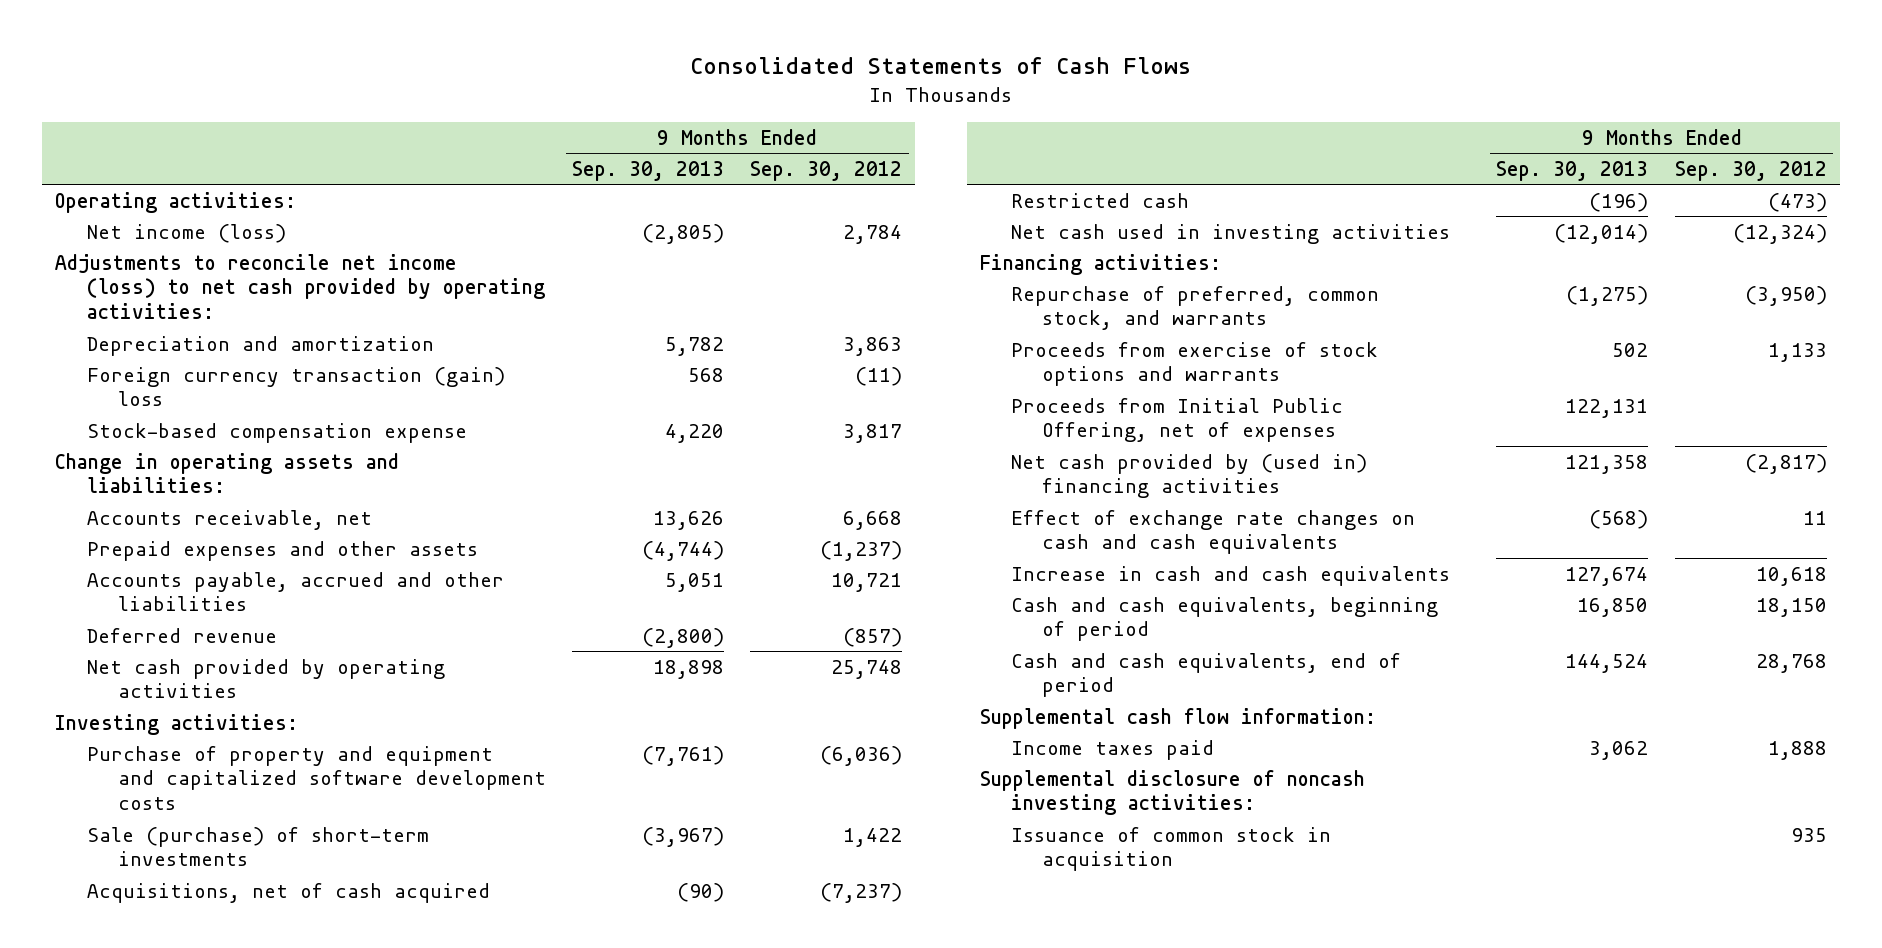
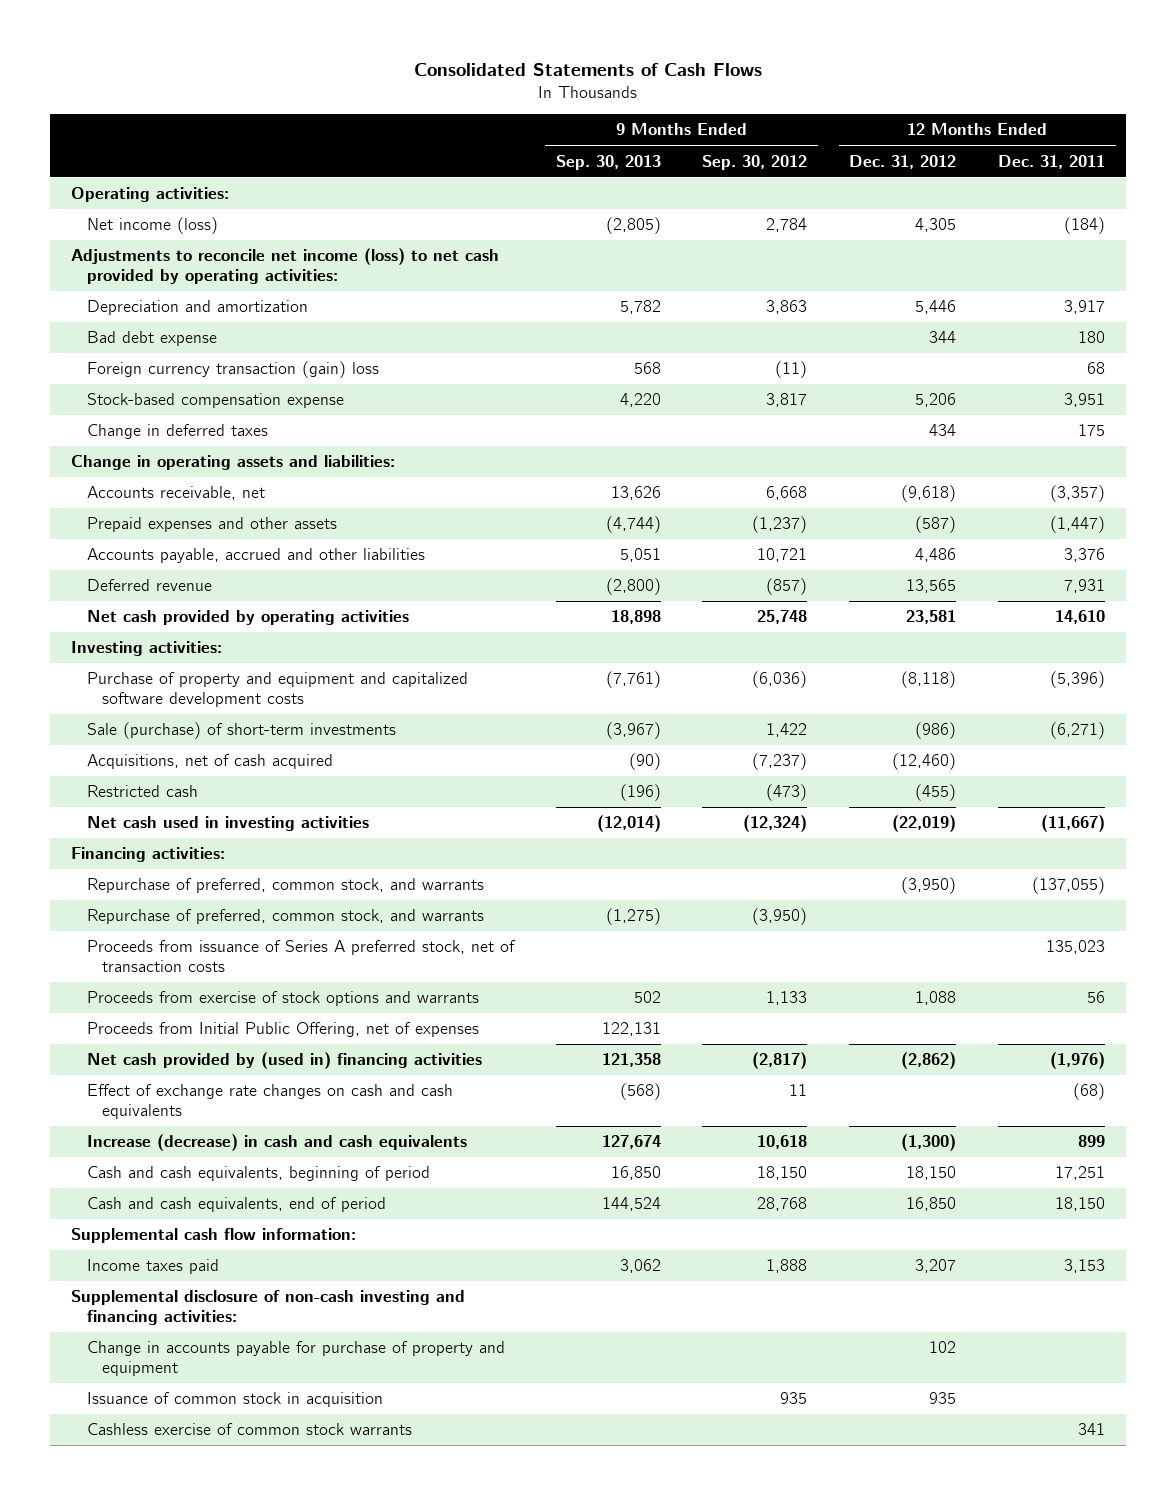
- | 9 Months Ended Sep. 30, 2013 | 9 Months Ended Sep. 30, 2012
+ | 9 Months Ended Sep. 30, 2013 | 9 Months Ended Sep. 30, 2012 | 12 Months Ended Dec. 31, 2012 | 12 Months Ended Dec. 31, 2011
+ Bad debt expense | | | 344 | 180
+ Change in deferred taxes | | | 434 | 175
+ Repurchase of preferred, common stock, and warrants | | | (3,950) | (137,055)
+ Proceeds from issuance of Series A preferred stock, net of transaction costs | | | | 135,023
- Increase in cash and cash equivalents | 127,674 | 10,618
+ Increase (decrease) in cash and cash equivalents | 127,674 | 10,618 | (1,300) | 899
- Supplemental disclosure of noncash investing activities:
+ Supplemental disclosure of non-cash investing and financing activities:
+ Change in accounts payable for purchase of property and equipment | | | 102 |
+ Cashless exercise of common stock warrants | | | | 341

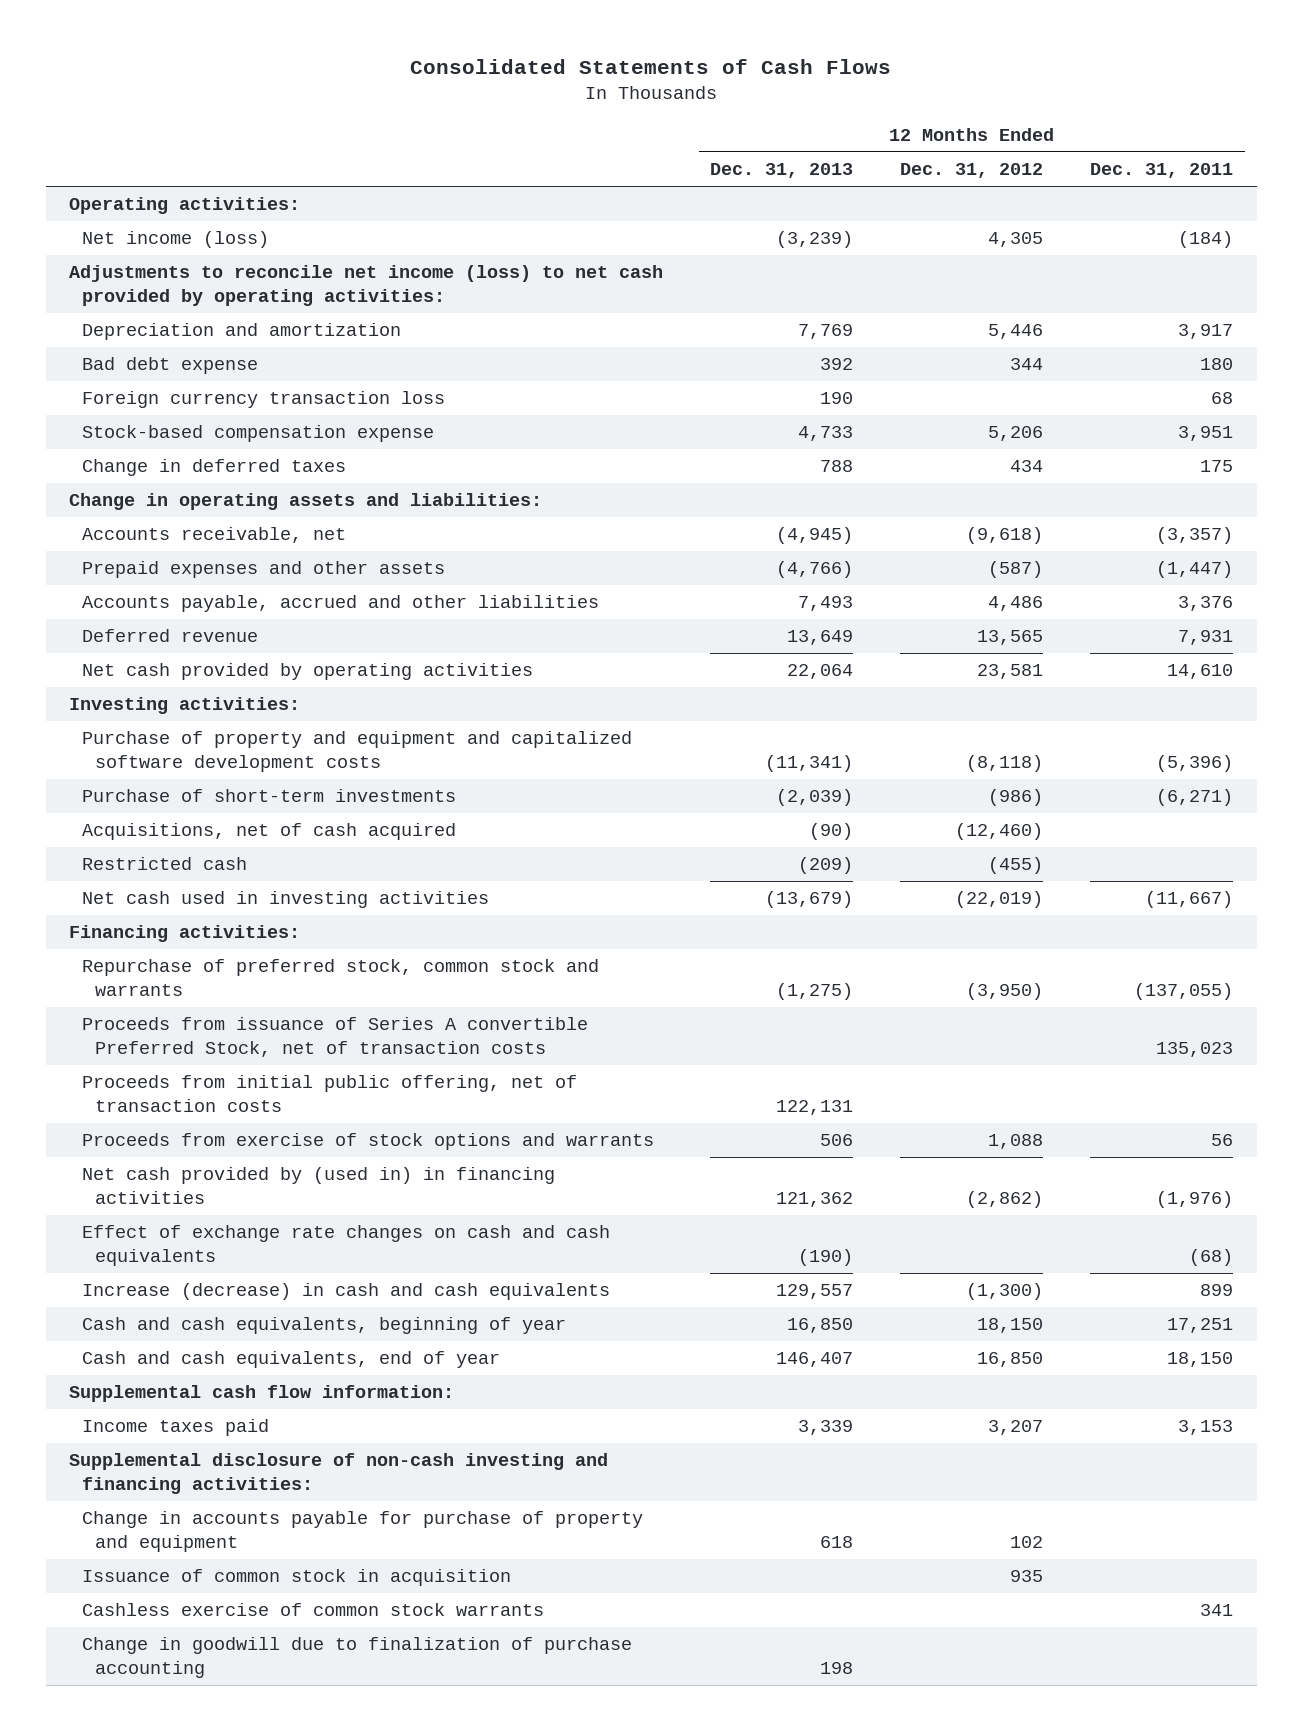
- | 9 Months Ended Sep. 30, 2013 | 9 Months Ended Sep. 30, 2012 | 12 Months Ended Dec. 31, 2012 | 12 Months Ended Dec. 31, 2011
+ | 12 Months Ended Dec. 31, 2013 | 12 Months Ended Dec. 31, 2012 | 12 Months Ended Dec. 31, 2011
- Foreign currency transaction (gain) loss | 568 | (11) | | 68
+ Foreign currency transaction loss | 190 | | 68
- Sale (purchase) of short-term investments | (3,967) | 1,422 | (986) | (6,271)
+ Purchase of short-term investments | (2,039) | (986) | (6,271)
- Repurchase of preferred, common stock, and warrants | | | (3,950) | (137,055)
- Repurchase of preferred, common stock, and warrants | (1,275) | (3,950) | |
- Proceeds from issuance of Series A preferred stock, net of transaction costs | | | | 135,023
+ Repurchase of preferred stock, common stock and warrants | (1,275) | (3,950) | (137,055)
+ Proceeds from issuance of Series A convertible Preferred Stock, net of transaction costs | | | 135,023
+ Proceeds from initial public offering, net of transaction costs | 122,131 | |
- Proceeds from Initial Public Offering, net of expenses | 122,131 | | |
- Net cash provided by (used in) financing activities | 121,358 | (2,817) | (2,862) | (1,976)
+ Net cash provided by (used in) in financing activities | 121,362 | (2,862) | (1,976)
- Cash and cash equivalents, beginning of period | 16,850 | 18,150 | 18,150 | 17,251
- Cash and cash equivalents, end of period | 144,524 | 28,768 | 16,850 | 18,150
+ Cash and cash equivalents, beginning of year | 16,850 | 18,150 | 17,251
+ Cash and cash equivalents, end of year | 146,407 | 16,850 | 18,150
+ Change in goodwill due to finalization of purchase accounting | 198 | |

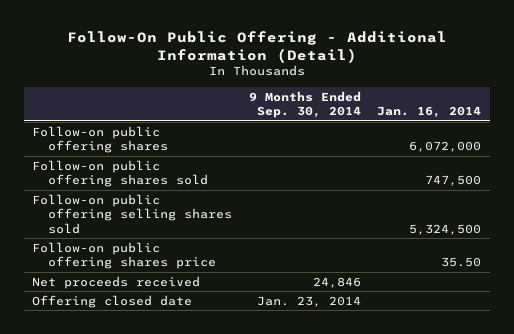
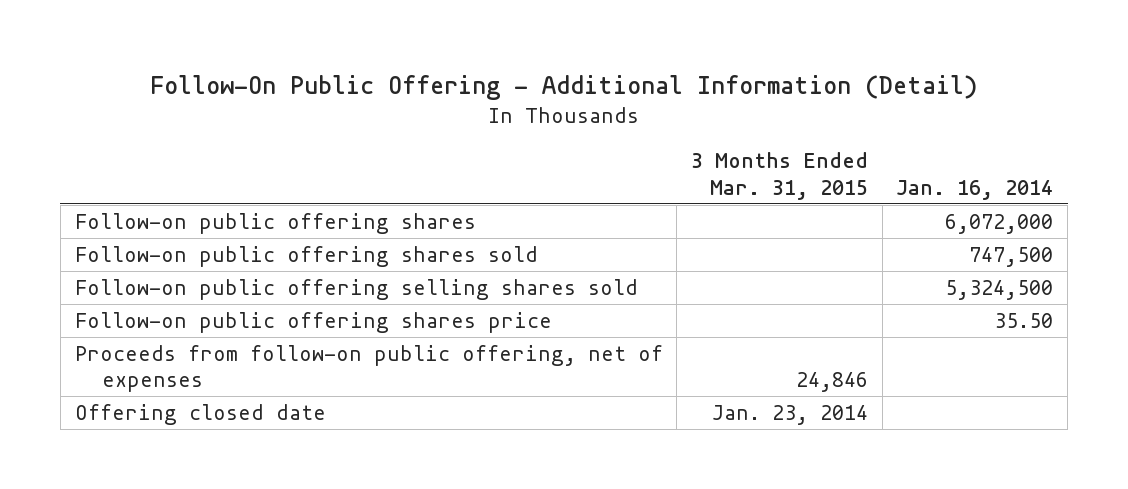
- | 9 Months Ended Sep. 30, 2014 | Jan. 16, 2014
+ | 3 Months Ended Mar. 31, 2015 | Jan. 16, 2014
- Net proceeds received | 24,846 |
+ Proceeds from follow-on public offering, net of expenses | 24,846 |

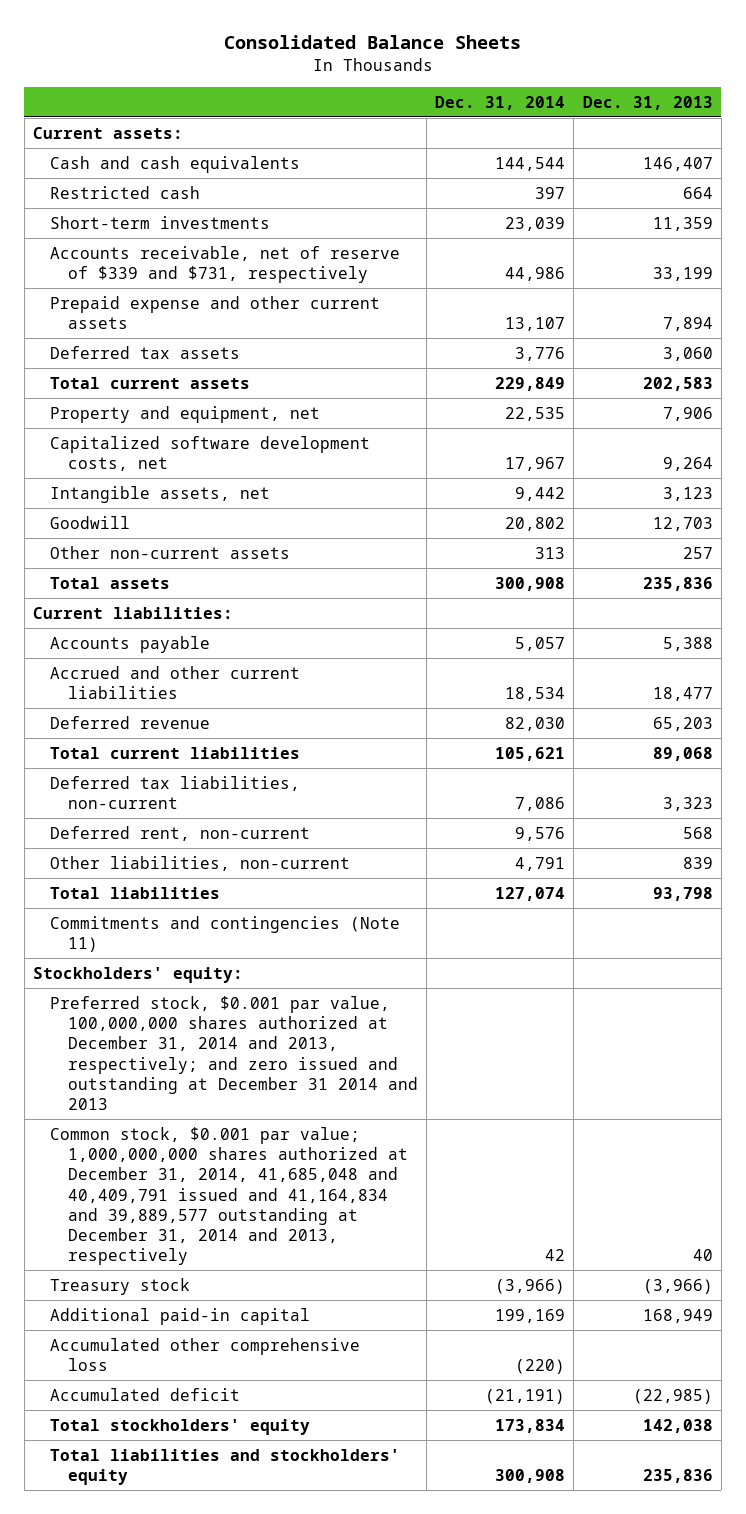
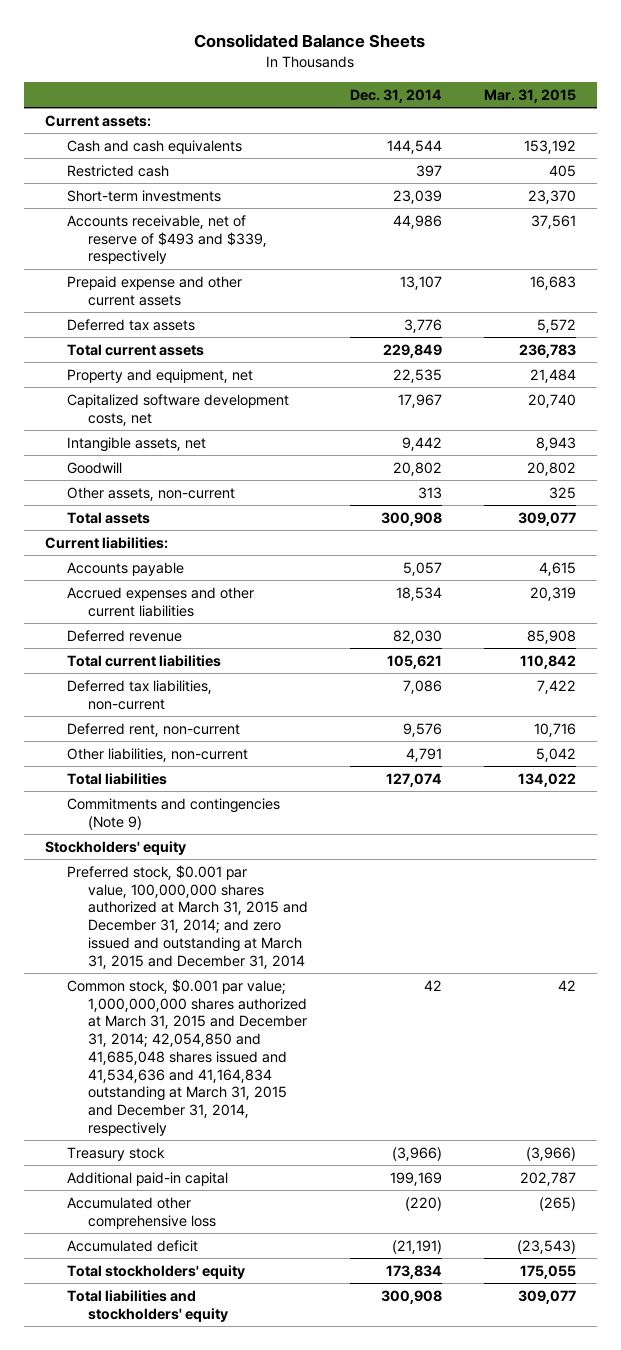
- | Dec. 31, 2014 | Dec. 31, 2013
+ | Dec. 31, 2014 | Mar. 31, 2015
- Accounts receivable, net of reserve of $339 and $731, respectively | 44,986 | 33,199
+ Accounts receivable, net of reserve of $493 and $339, respectively | 44,986 | 37,561
- Other non-current assets | 313 | 257
+ Other assets, non-current | 313 | 325
- Accrued and other current liabilities | 18,534 | 18,477
+ Accrued expenses and other current liabilities | 18,534 | 20,319
- Commitments and contingencies (Note 11)
- Stockholders' equity:
- Preferred stock, $0.001 par value, 100,000,000 shares authorized at December 31, 2014 and 2013, respectively; and zero issued and outstanding at December 31 2014 and 2013
- Common stock, $0.001 par value; 1,000,000,000 shares authorized at December 31, 2014, 41,685,048 and 40,409,791 issued and 41,164,834 and 39,889,577 outstanding at December 31, 2014 and 2013, respectively | 42 | 40
+ Commitments and contingencies (Note 9)
+ Stockholders' equity
+ Preferred stock, $0.001 par value, 100,000,000 shares authorized at March 31, 2015 and December 31, 2014; and zero issued and outstanding at March 31, 2015 and December 31, 2014
+ Common stock, $0.001 par value; 1,000,000,000 shares authorized at March 31, 2015 and December 31, 2014; 42,054,850 and 41,685,048 shares issued and 41,534,636 and 41,164,834 outstanding at March 31, 2015 and December 31, 2014, respectively | 42 | 42

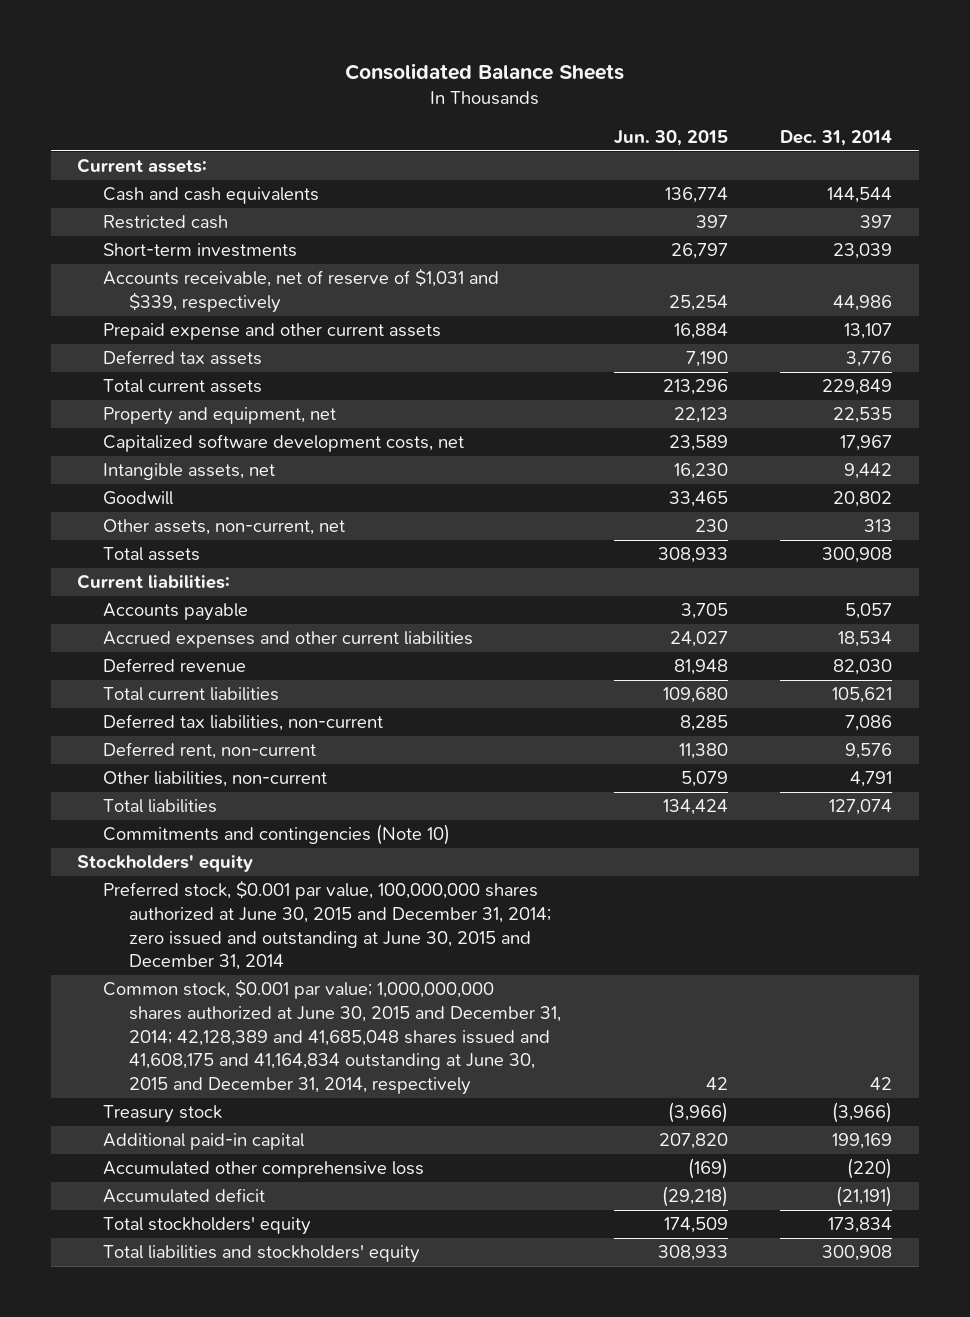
- | Dec. 31, 2014 | Mar. 31, 2015
+ | Jun. 30, 2015 | Dec. 31, 2014
- Accounts receivable, net of reserve of $493 and $339, respectively | 44,986 | 37,561
+ Accounts receivable, net of reserve of $1,031 and $339, respectively | 25,254 | 44,986
- Other assets, non-current | 313 | 325
+ Other assets, non-current, net | 230 | 313
- Commitments and contingencies (Note 9)
+ Commitments and contingencies (Note 10)
- Preferred stock, $0.001 par value, 100,000,000 shares authorized at March 31, 2015 and December 31, 2014; and zero issued and outstanding at March 31, 2015 and December 31, 2014
- Common stock, $0.001 par value; 1,000,000,000 shares authorized at March 31, 2015 and December 31, 2014; 42,054,850 and 41,685,048 shares issued and 41,534,636 and 41,164,834 outstanding at March 31, 2015 and December 31, 2014, respectively | 42 | 42
+ Preferred stock, $0.001 par value, 100,000,000 shares authorized at June 30, 2015 and December 31, 2014; zero issued and outstanding at June 30, 2015 and December 31, 2014
+ Common stock, $0.001 par value; 1,000,000,000 shares authorized at June 30, 2015 and December 31, 2014; 42,128,389 and 41,685,048 shares issued and 41,608,175 and 41,164,834 outstanding at June 30, 2015 and December 31, 2014, respectively | 42 | 42

